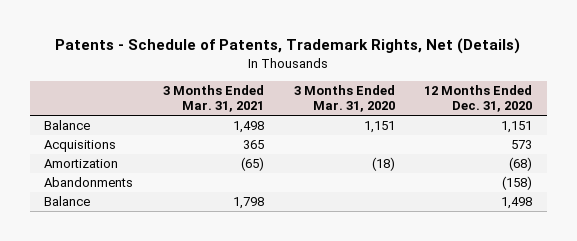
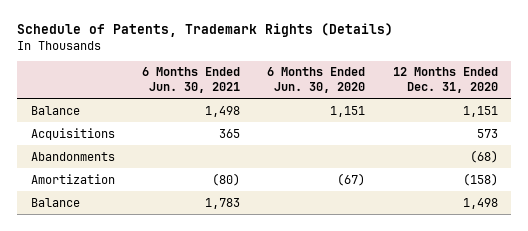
- Patents - Schedule of Patents, Trademark Rights, Net (Details)
+ Schedule of Patents, Trademark Rights (Details)
- | 3 Months Ended Mar. 31, 2021 | 3 Months Ended Mar. 31, 2020 | 12 Months Ended Dec. 31, 2020
+ | 6 Months Ended Jun. 30, 2021 | 6 Months Ended Jun. 30, 2020 | 12 Months Ended Dec. 31, 2020
- Amortization | (65) | (18) | (68)
- Abandonments | | | (158)
+ Abandonments | | | (68)
+ Amortization | (80) | (67) | (158)

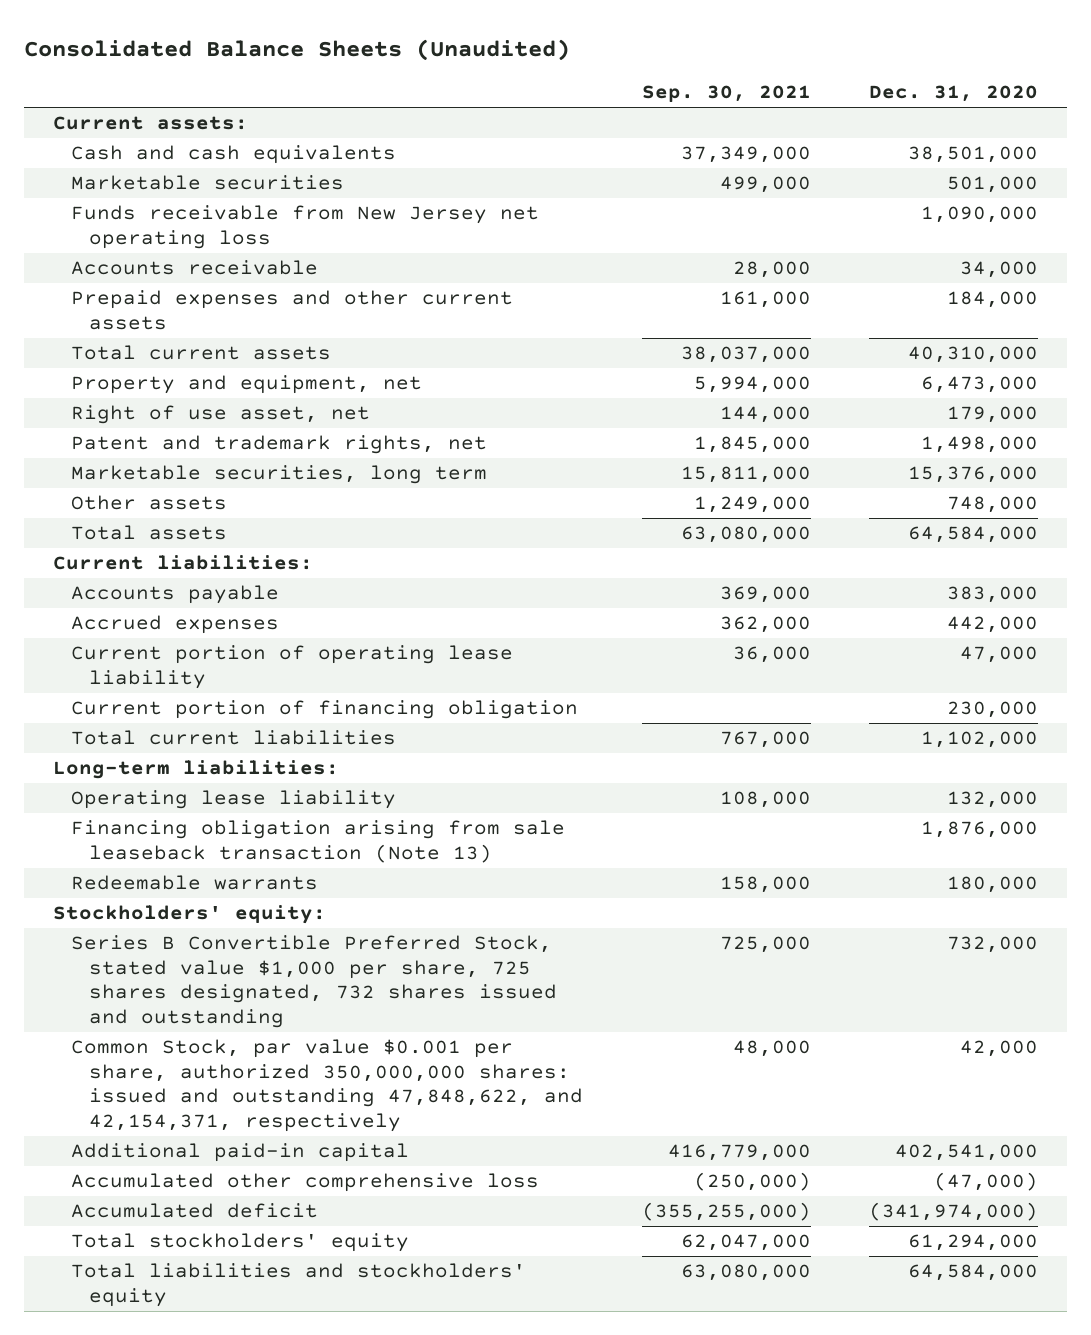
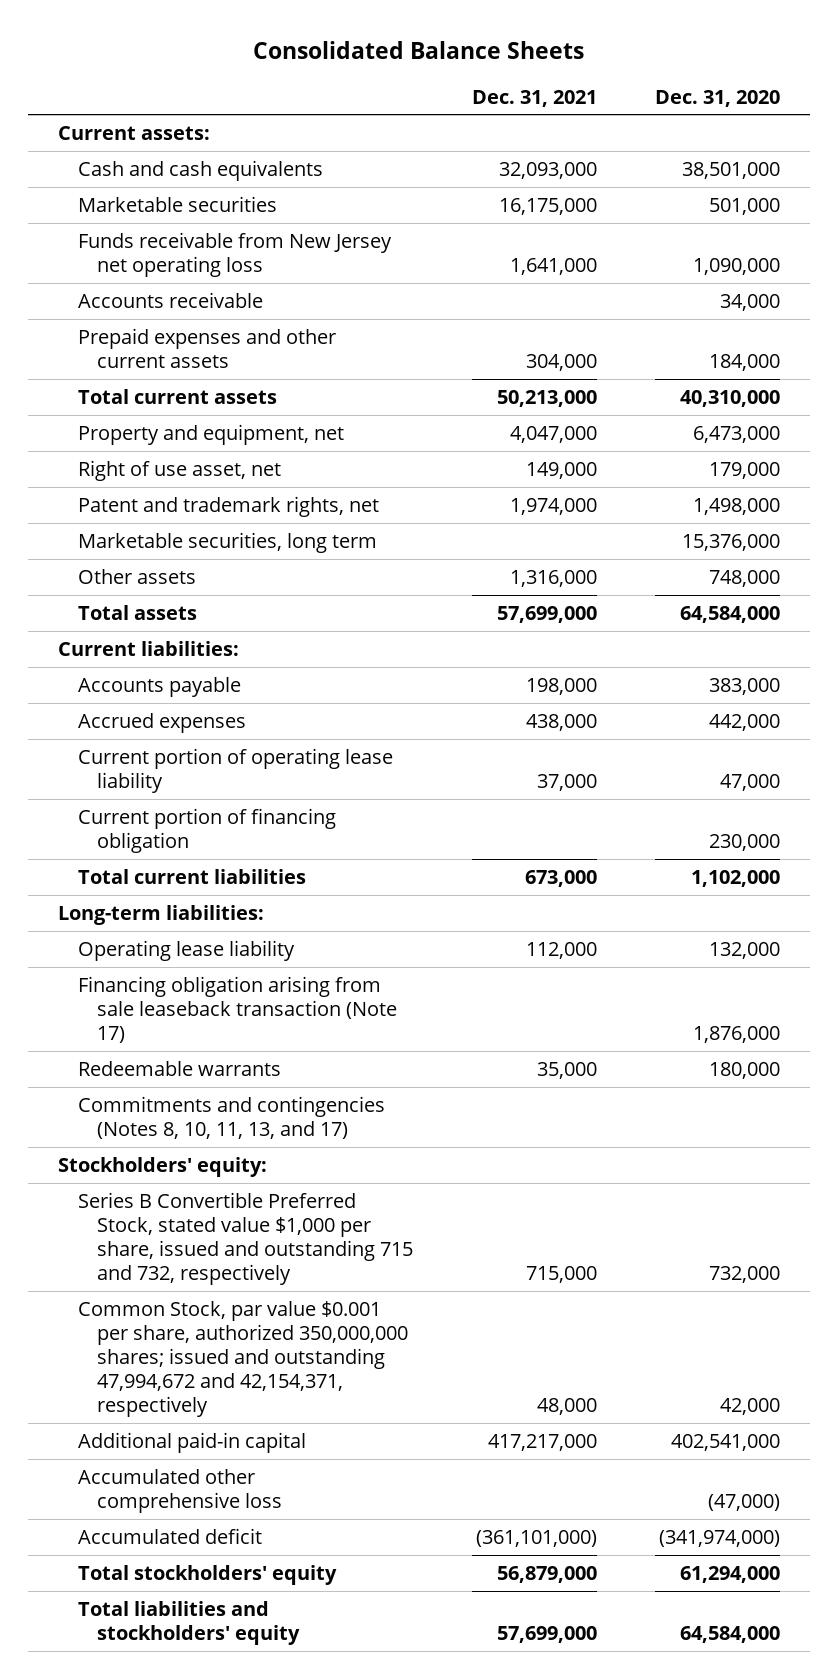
- Consolidated Balance Sheets (Unaudited)
+ Consolidated Balance Sheets
- | Sep. 30, 2021 | Dec. 31, 2020
+ | Dec. 31, 2021 | Dec. 31, 2020
- Financing obligation arising from sale leaseback transaction (Note 13) | | 1,876,000
+ Financing obligation arising from sale leaseback transaction (Note 17) | | 1,876,000
+ Commitments and contingencies (Notes 8, 10, 11, 13, and 17)
- Series B Convertible Preferred Stock, stated value $1,000 per share, 725 shares designated, 732 shares issued and outstanding | 725,000 | 732,000
- Common Stock, par value $0.001 per share, authorized 350,000,000 shares: issued and outstanding 47,848,622, and 42,154,371, respectively | 48,000 | 42,000
+ Series B Convertible Preferred Stock, stated value $1,000 per share, issued and outstanding 715 and 732, respectively | 715,000 | 732,000
+ Common Stock, par value $0.001 per share, authorized 350,000,000 shares; issued and outstanding 47,994,672 and 42,154,371, respectively | 48,000 | 42,000

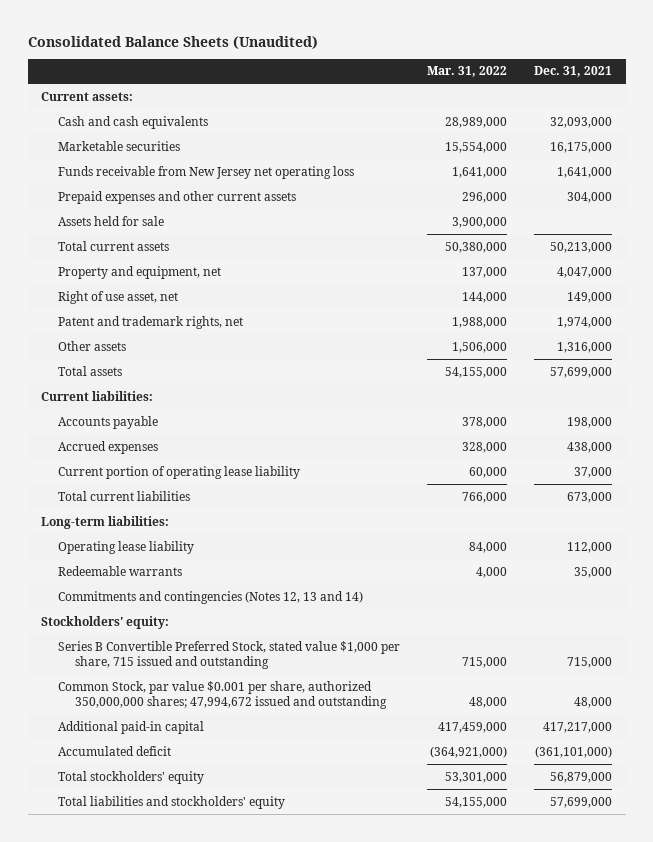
- Consolidated Balance Sheets
+ Consolidated Balance Sheets (Unaudited)
- | Dec. 31, 2021 | Dec. 31, 2020
+ | Mar. 31, 2022 | Dec. 31, 2021
- Accounts receivable | | 34,000
+ Assets held for sale | 3,900,000 |
- Marketable securities, long term | | 15,376,000
- Current portion of financing obligation | | 230,000
- Financing obligation arising from sale leaseback transaction (Note 17) | | 1,876,000
- Commitments and contingencies (Notes 8, 10, 11, 13, and 17)
+ Commitments and contingencies (Notes 12, 13 and 14)
- Series B Convertible Preferred Stock, stated value $1,000 per share, issued and outstanding 715 and 732, respectively | 715,000 | 732,000
- Common Stock, par value $0.001 per share, authorized 350,000,000 shares; issued and outstanding 47,994,672 and 42,154,371, respectively | 48,000 | 42,000
+ Series B Convertible Preferred Stock, stated value $1,000 per share, 715 issued and outstanding | 715,000 | 715,000
+ Common Stock, par value $0.001 per share, authorized 350,000,000 shares; 47,994,672 issued and outstanding | 48,000 | 48,000
- Accumulated other comprehensive loss | | (47,000)

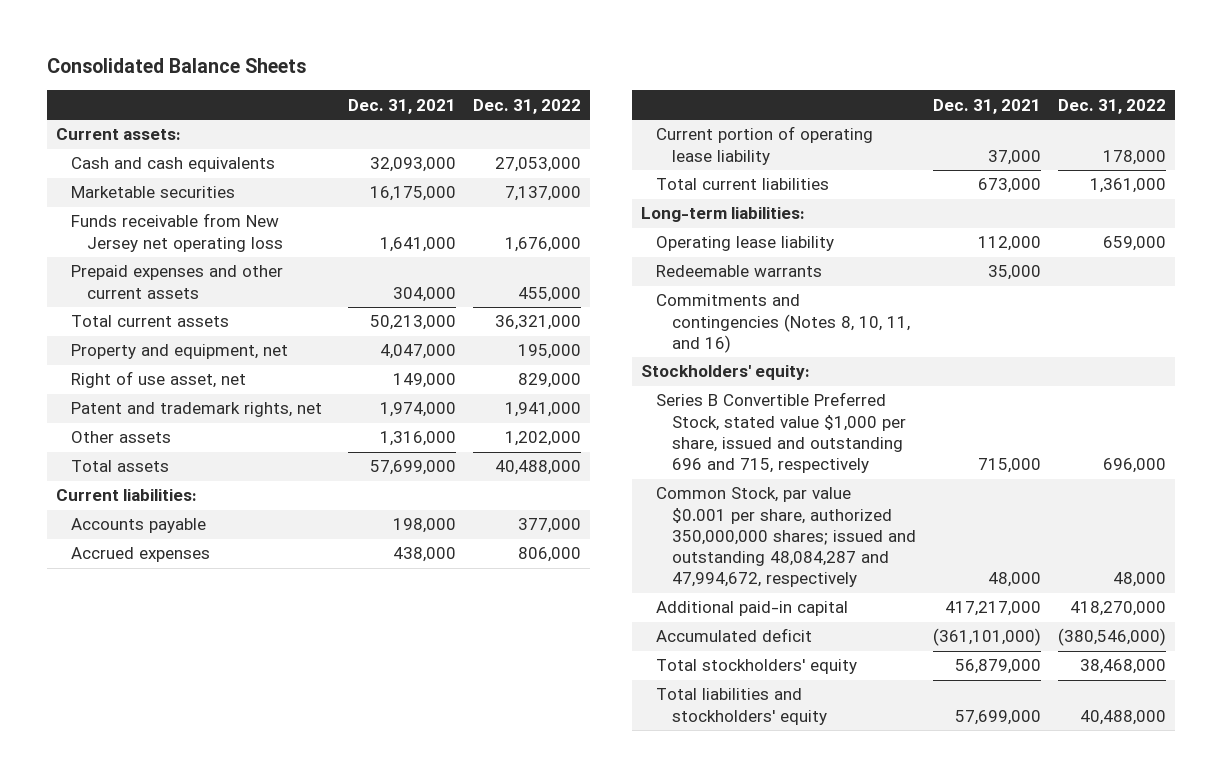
- Consolidated Balance Sheets (Unaudited)
+ Consolidated Balance Sheets
- | Mar. 31, 2022 | Dec. 31, 2021
+ | Dec. 31, 2021 | Dec. 31, 2022
- Assets held for sale | 3,900,000 |
- Commitments and contingencies (Notes 12, 13 and 14)
+ Commitments and contingencies (Notes 8, 10, 11, and 16)
- Series B Convertible Preferred Stock, stated value $1,000 per share, 715 issued and outstanding | 715,000 | 715,000
- Common Stock, par value $0.001 per share, authorized 350,000,000 shares; 47,994,672 issued and outstanding | 48,000 | 48,000
+ Series B Convertible Preferred Stock, stated value $1,000 per share, issued and outstanding 696 and 715, respectively | 715,000 | 696,000
+ Common Stock, par value $0.001 per share, authorized 350,000,000 shares; issued and outstanding 48,084,287 and 47,994,672, respectively | 48,000 | 48,000

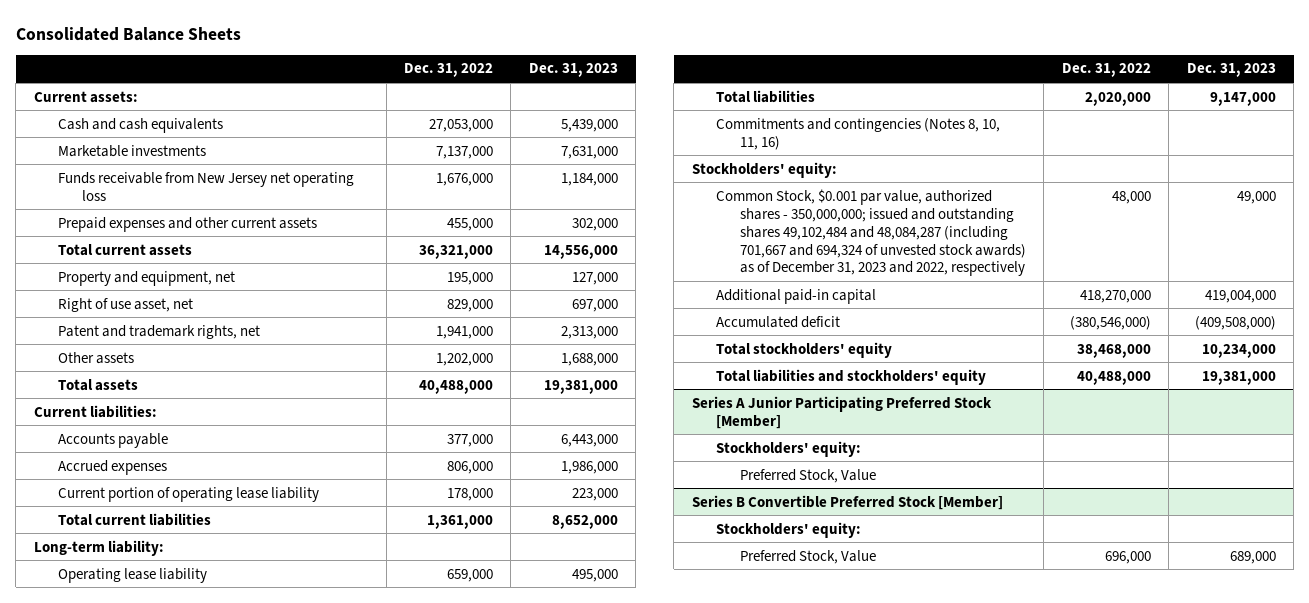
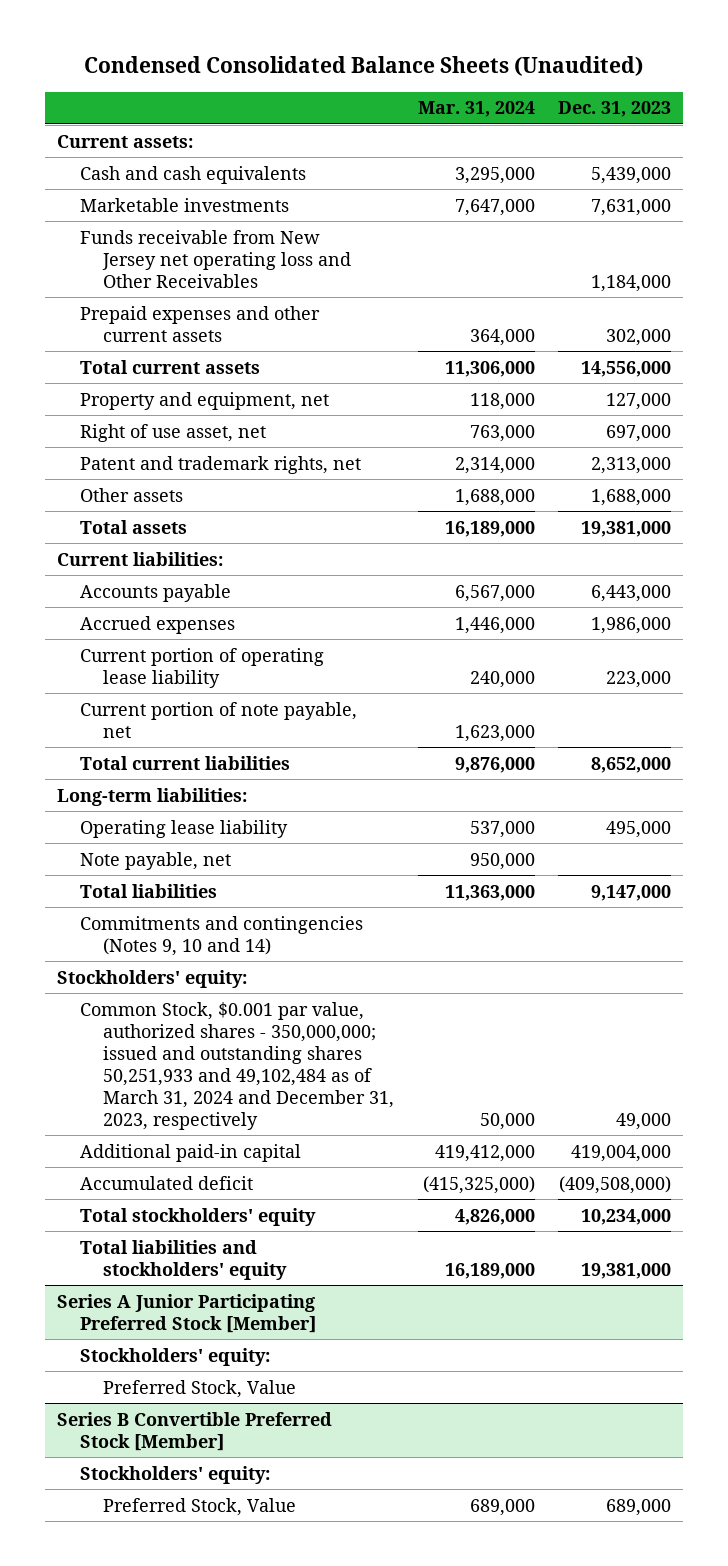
- Consolidated Balance Sheets
+ Condensed Consolidated Balance Sheets (Unaudited)
- | Dec. 31, 2022 | Dec. 31, 2023
+ | Mar. 31, 2024 | Dec. 31, 2023
- Funds receivable from New Jersey net operating loss | 1,676,000 | 1,184,000
+ Funds receivable from New Jersey net operating loss and Other Receivables | | 1,184,000
+ Current portion of note payable, net | 1,623,000 |
- Long-term liability:
+ Long-term liabilities:
+ Note payable, net | 950,000 |
- Commitments and contingencies (Notes 8, 10, 11, 16)
+ Commitments and contingencies (Notes 9, 10 and 14)
- Common Stock, $0.001 par value, authorized shares - 350,000,000; issued and outstanding shares 49,102,484 and 48,084,287 (including 701,667 and 694,324 of unvested stock awards) as of December 31, 2023 and 2022, respectively | 48,000 | 49,000
+ Common Stock, $0.001 par value, authorized shares - 350,000,000; issued and outstanding shares 50,251,933 and 49,102,484 as of March 31, 2024 and December 31, 2023, respectively | 50,000 | 49,000

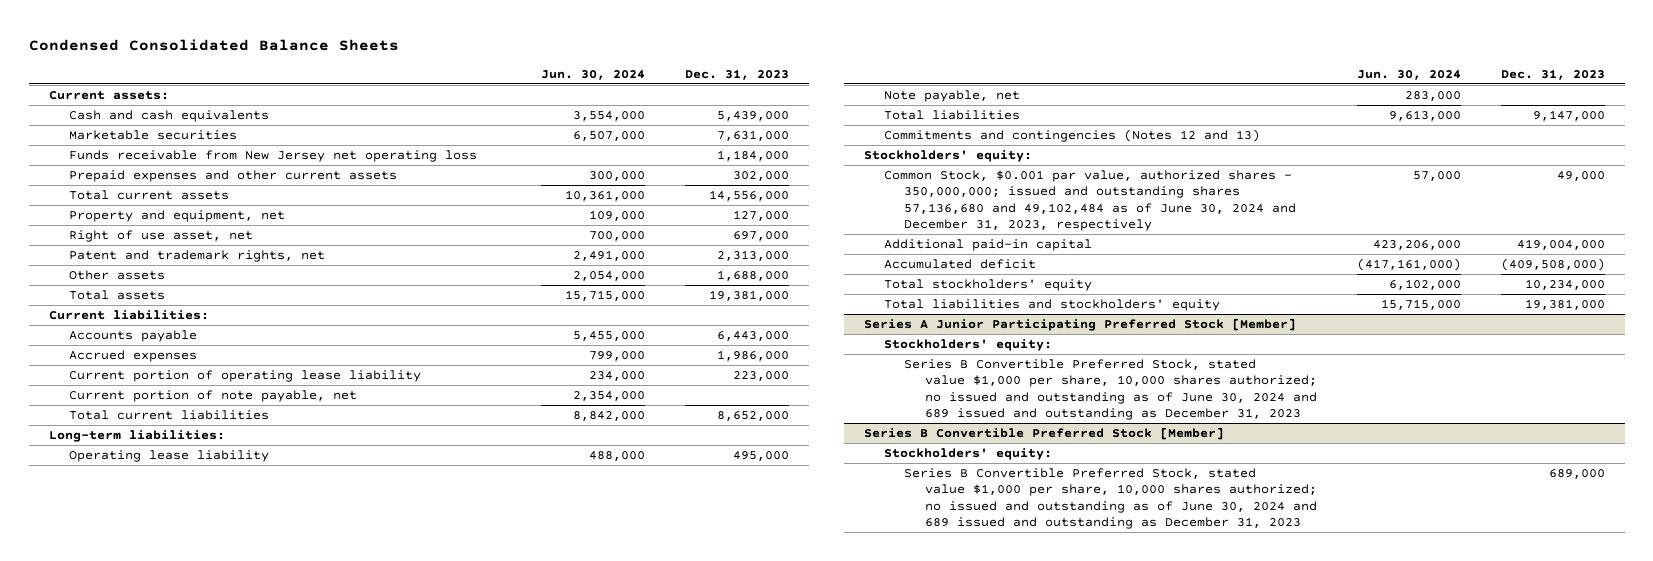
- Condensed Consolidated Balance Sheets (Unaudited)
+ Condensed Consolidated Balance Sheets
- | Mar. 31, 2024 | Dec. 31, 2023
+ | Jun. 30, 2024 | Dec. 31, 2023
- Marketable investments | 7,647,000 | 7,631,000
- Funds receivable from New Jersey net operating loss and Other Receivables | | 1,184,000
+ Marketable securities | 6,507,000 | 7,631,000
+ Funds receivable from New Jersey net operating loss | | 1,184,000
- Commitments and contingencies (Notes 9, 10 and 14)
+ Commitments and contingencies (Notes 12 and 13)
- Common Stock, $0.001 par value, authorized shares - 350,000,000; issued and outstanding shares 50,251,933 and 49,102,484 as of March 31, 2024 and December 31, 2023, respectively | 50,000 | 49,000
+ Common Stock, $0.001 par value, authorized shares - 350,000,000; issued and outstanding shares 57,136,680 and 49,102,484 as of June 30, 2024 and December 31, 2023, respectively | 57,000 | 49,000
@ Series A Junior Participating Preferred Stock [Member]
- Preferred Stock, Value
+ Series B Convertible Preferred Stock, stated value $1,000 per share, 10,000 shares authorized; no issued and outstanding as of June 30, 2024 and 689 issued and outstanding as December 31, 2023
@ Series B Convertible Preferred Stock [Member]
- Preferred Stock, Value | 689,000 | 689,000
+ Series B Convertible Preferred Stock, stated value $1,000 per share, 10,000 shares authorized; no issued and outstanding as of June 30, 2024 and 689 issued and outstanding as December 31, 2023 | | 689,000

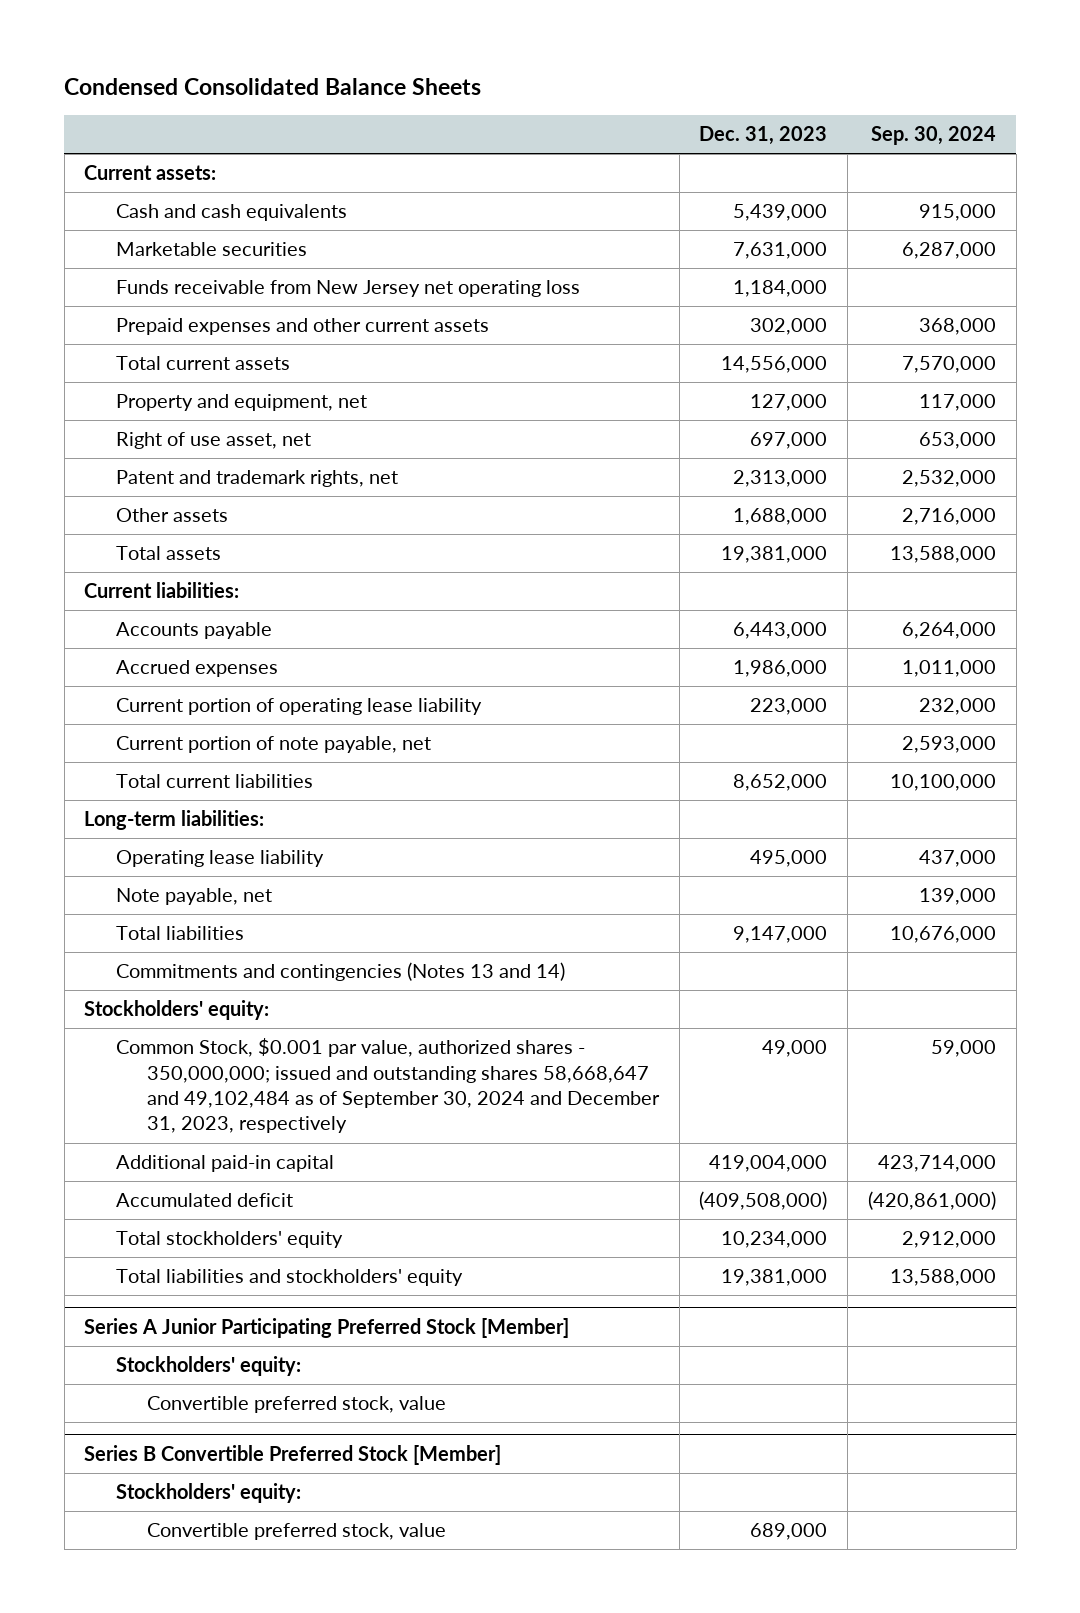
- | Jun. 30, 2024 | Dec. 31, 2023
+ | Dec. 31, 2023 | Sep. 30, 2024
- Commitments and contingencies (Notes 12 and 13)
+ Commitments and contingencies (Notes 13 and 14)
- Common Stock, $0.001 par value, authorized shares - 350,000,000; issued and outstanding shares 57,136,680 and 49,102,484 as of June 30, 2024 and December 31, 2023, respectively | 57,000 | 49,000
+ Common Stock, $0.001 par value, authorized shares - 350,000,000; issued and outstanding shares 58,668,647 and 49,102,484 as of September 30, 2024 and December 31, 2023, respectively | 49,000 | 59,000
@ Series A Junior Participating Preferred Stock [Member]
- Series B Convertible Preferred Stock, stated value $1,000 per share, 10,000 shares authorized; no issued and outstanding as of June 30, 2024 and 689 issued and outstanding as December 31, 2023
+ Convertible preferred stock, value
@ Series B Convertible Preferred Stock [Member]
- Series B Convertible Preferred Stock, stated value $1,000 per share, 10,000 shares authorized; no issued and outstanding as of June 30, 2024 and 689 issued and outstanding as December 31, 2023 | | 689,000
+ Convertible preferred stock, value | 689,000 |

